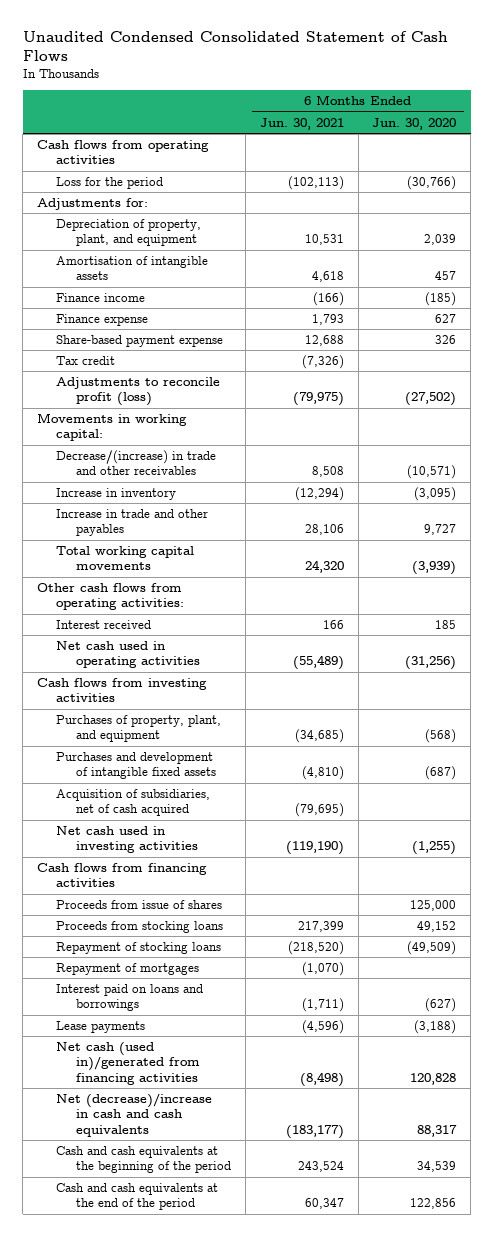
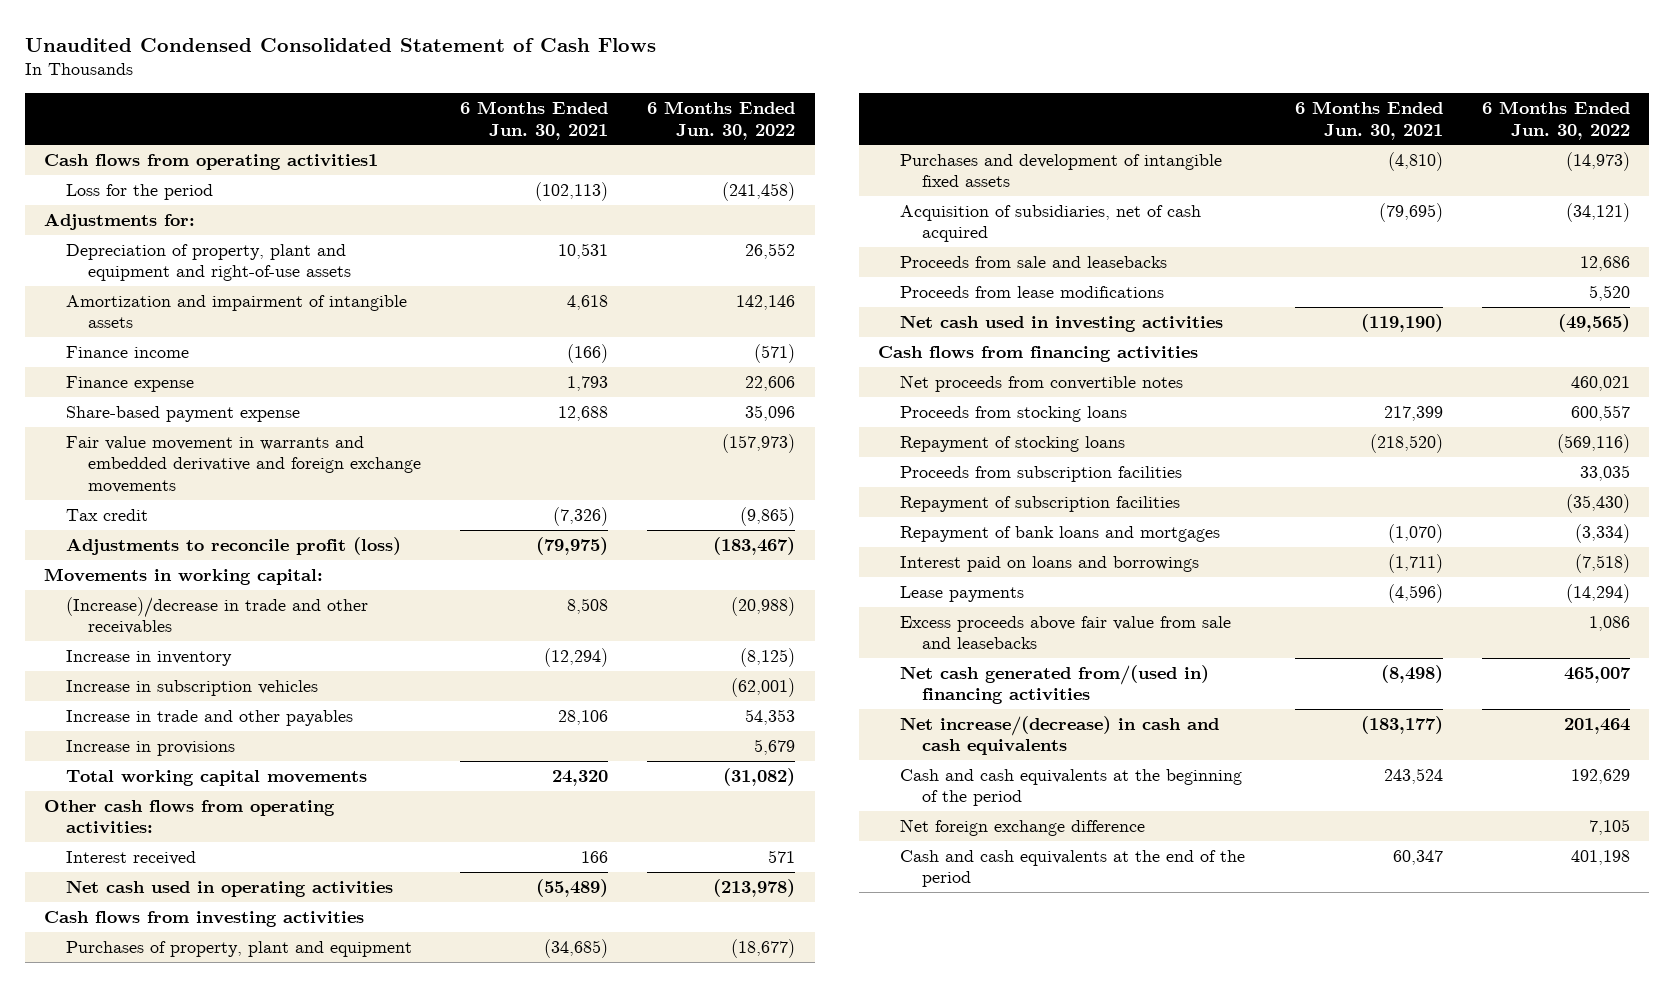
- | 6 Months Ended Jun. 30, 2021 | 6 Months Ended Jun. 30, 2020
+ | 6 Months Ended Jun. 30, 2021 | 6 Months Ended Jun. 30, 2022
- Cash flows from operating activities
+ Cash flows from operating activities1
- Depreciation of property, plant, and equipment | 10,531 | 2,039
- Amortisation of intangible assets | 4,618 | 457
+ Depreciation of property, plant and equipment and right-of-use assets | 10,531 | 26,552
+ Amortization and impairment of intangible assets | 4,618 | 142,146
+ Fair value movement in warrants and embedded derivative and foreign exchange movements | | (157,973)
- Decrease/(increase) in trade and other receivables | 8,508 | (10,571)
+ (Increase)/decrease in trade and other receivables | 8,508 | (20,988)
+ Increase in subscription vehicles | | (62,001)
+ Increase in provisions | | 5,679
- Purchases of property, plant, and equipment | (34,685) | (568)
+ Purchases of property, plant and equipment | (34,685) | (18,677)
+ Proceeds from sale and leasebacks | | 12,686
+ Proceeds from lease modifications | | 5,520
- Proceeds from issue of shares | | 125,000
+ Net proceeds from convertible notes | | 460,021
- Repayment of mortgages | (1,070) |
+ Proceeds from subscription facilities | | 33,035
+ Repayment of subscription facilities | | (35,430)
+ Repayment of bank loans and mortgages | (1,070) | (3,334)
- Net cash (used in)/generated from financing activities | (8,498) | 120,828
- Net (decrease)/increase in cash and cash equivalents | (183,177) | 88,317
+ Excess proceeds above fair value from sale and leasebacks | | 1,086
+ Net cash generated from/(used in) financing activities | (8,498) | 465,007
+ Net increase/(decrease) in cash and cash equivalents | (183,177) | 201,464
+ Net foreign exchange difference | | 7,105

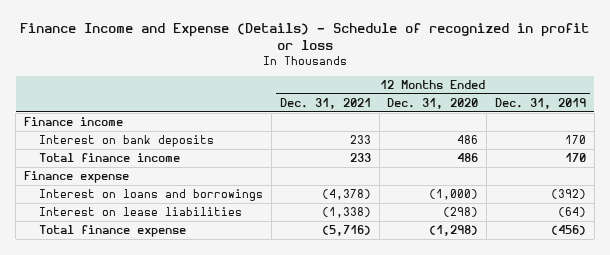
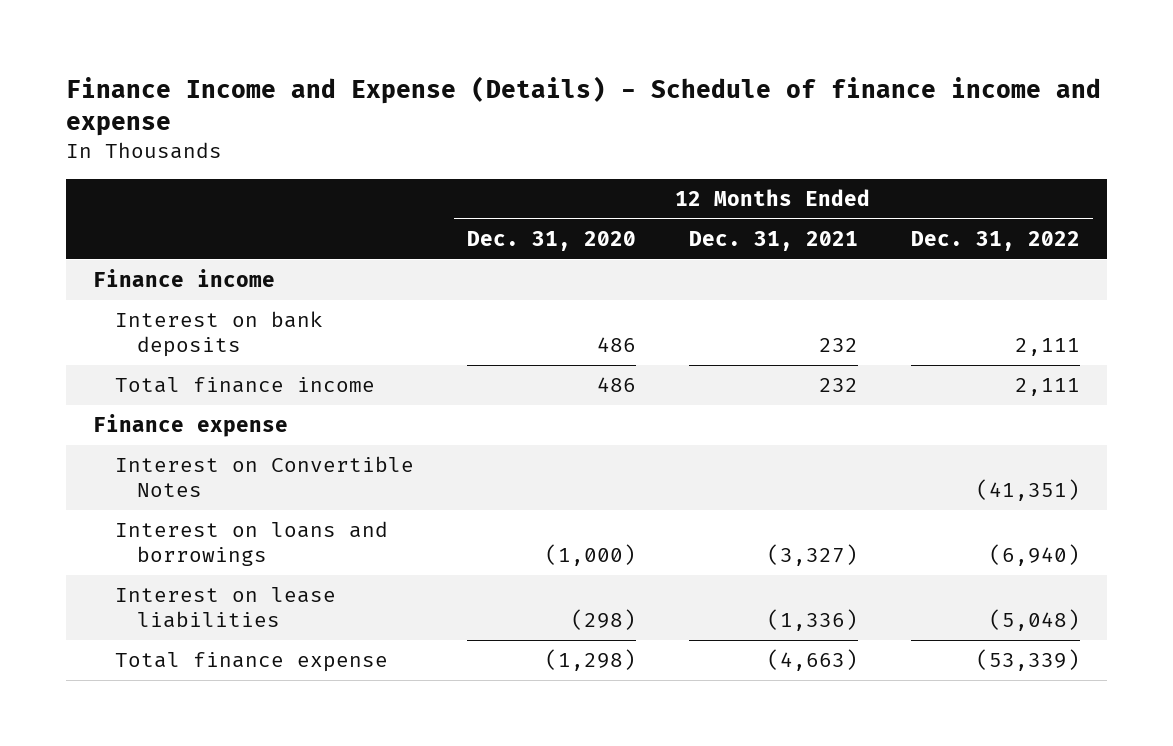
- Finance Income and Expense (Details) - Schedule of recognized in profit or loss
+ Finance Income and Expense (Details) - Schedule of finance income and expense
- | 12 Months Ended Dec. 31, 2021 | 12 Months Ended Dec. 31, 2020 | 12 Months Ended Dec. 31, 2019
+ | 12 Months Ended Dec. 31, 2020 | 12 Months Ended Dec. 31, 2021 | 12 Months Ended Dec. 31, 2022
- Interest on bank deposits | 233 | 486 | 170
- Total finance income | 233 | 486 | 170
+ Interest on bank deposits | 486 | 232 | 2,111
+ Total finance income | 486 | 232 | 2,111
- Interest on loans and borrowings | (4,378) | (1,000) | (392)
- Interest on lease liabilities | (1,338) | (298) | (64)
- Total finance expense | (5,716) | (1,298) | (456)
+ Interest on Convertible Notes | | | (41,351)
+ Interest on loans and borrowings | (1,000) | (3,327) | (6,940)
+ Interest on lease liabilities | (298) | (1,336) | (5,048)
+ Total finance expense | (1,298) | (4,663) | (53,339)

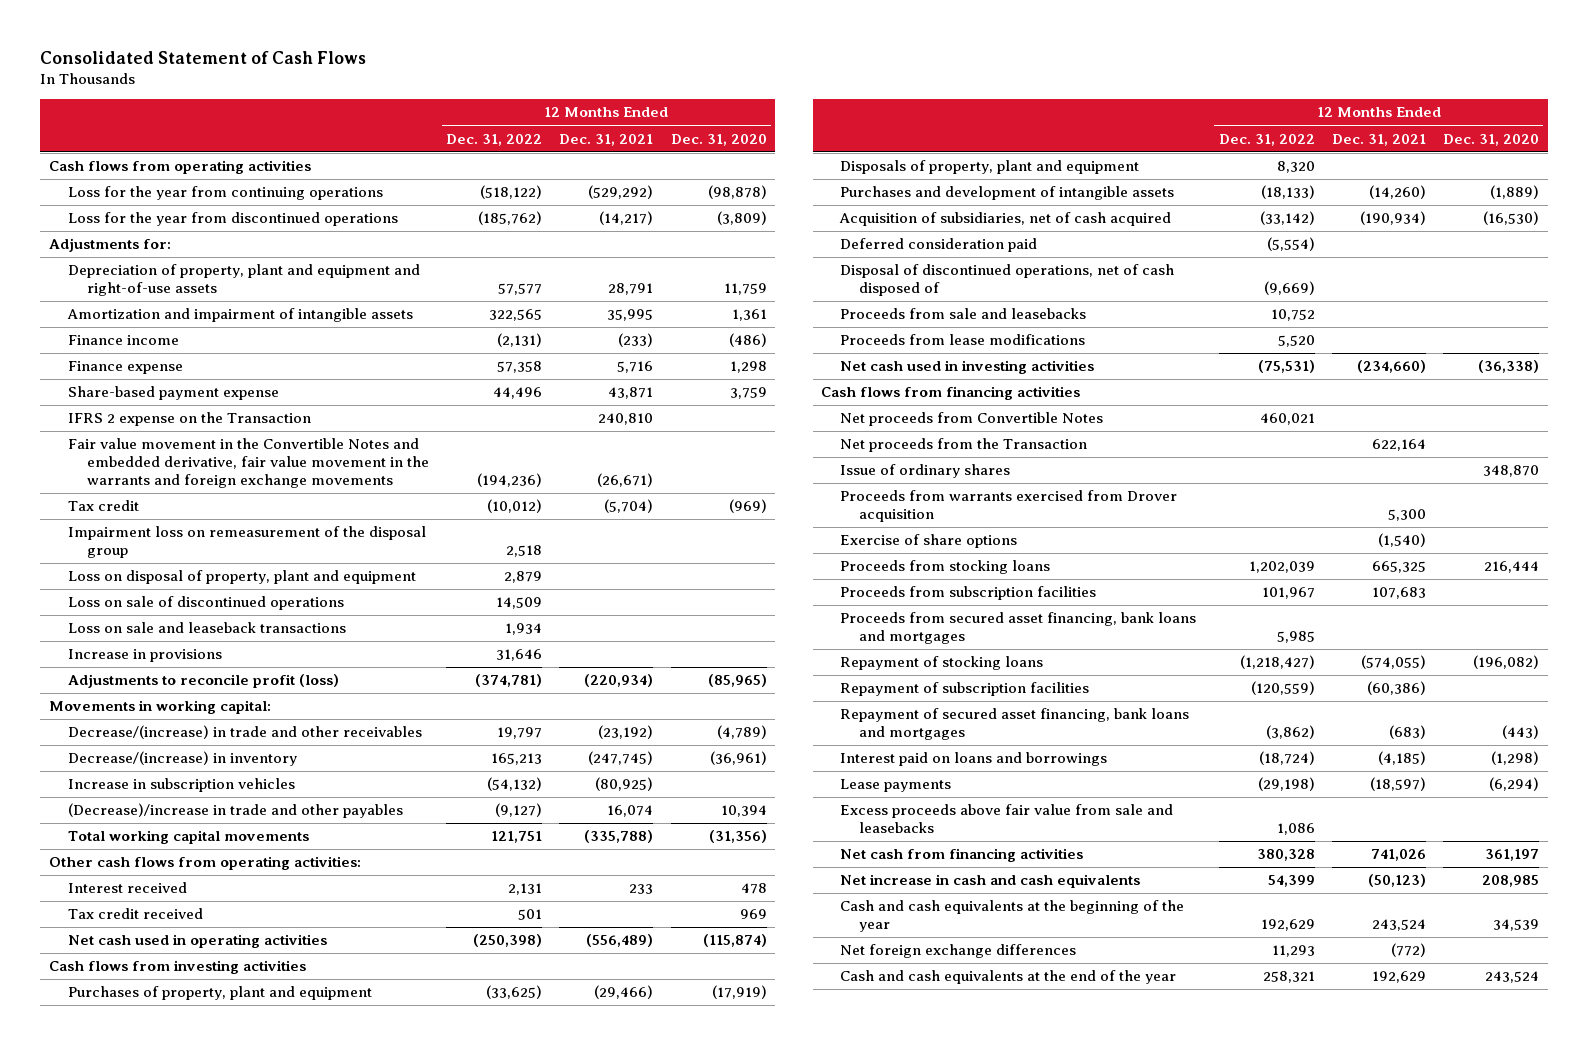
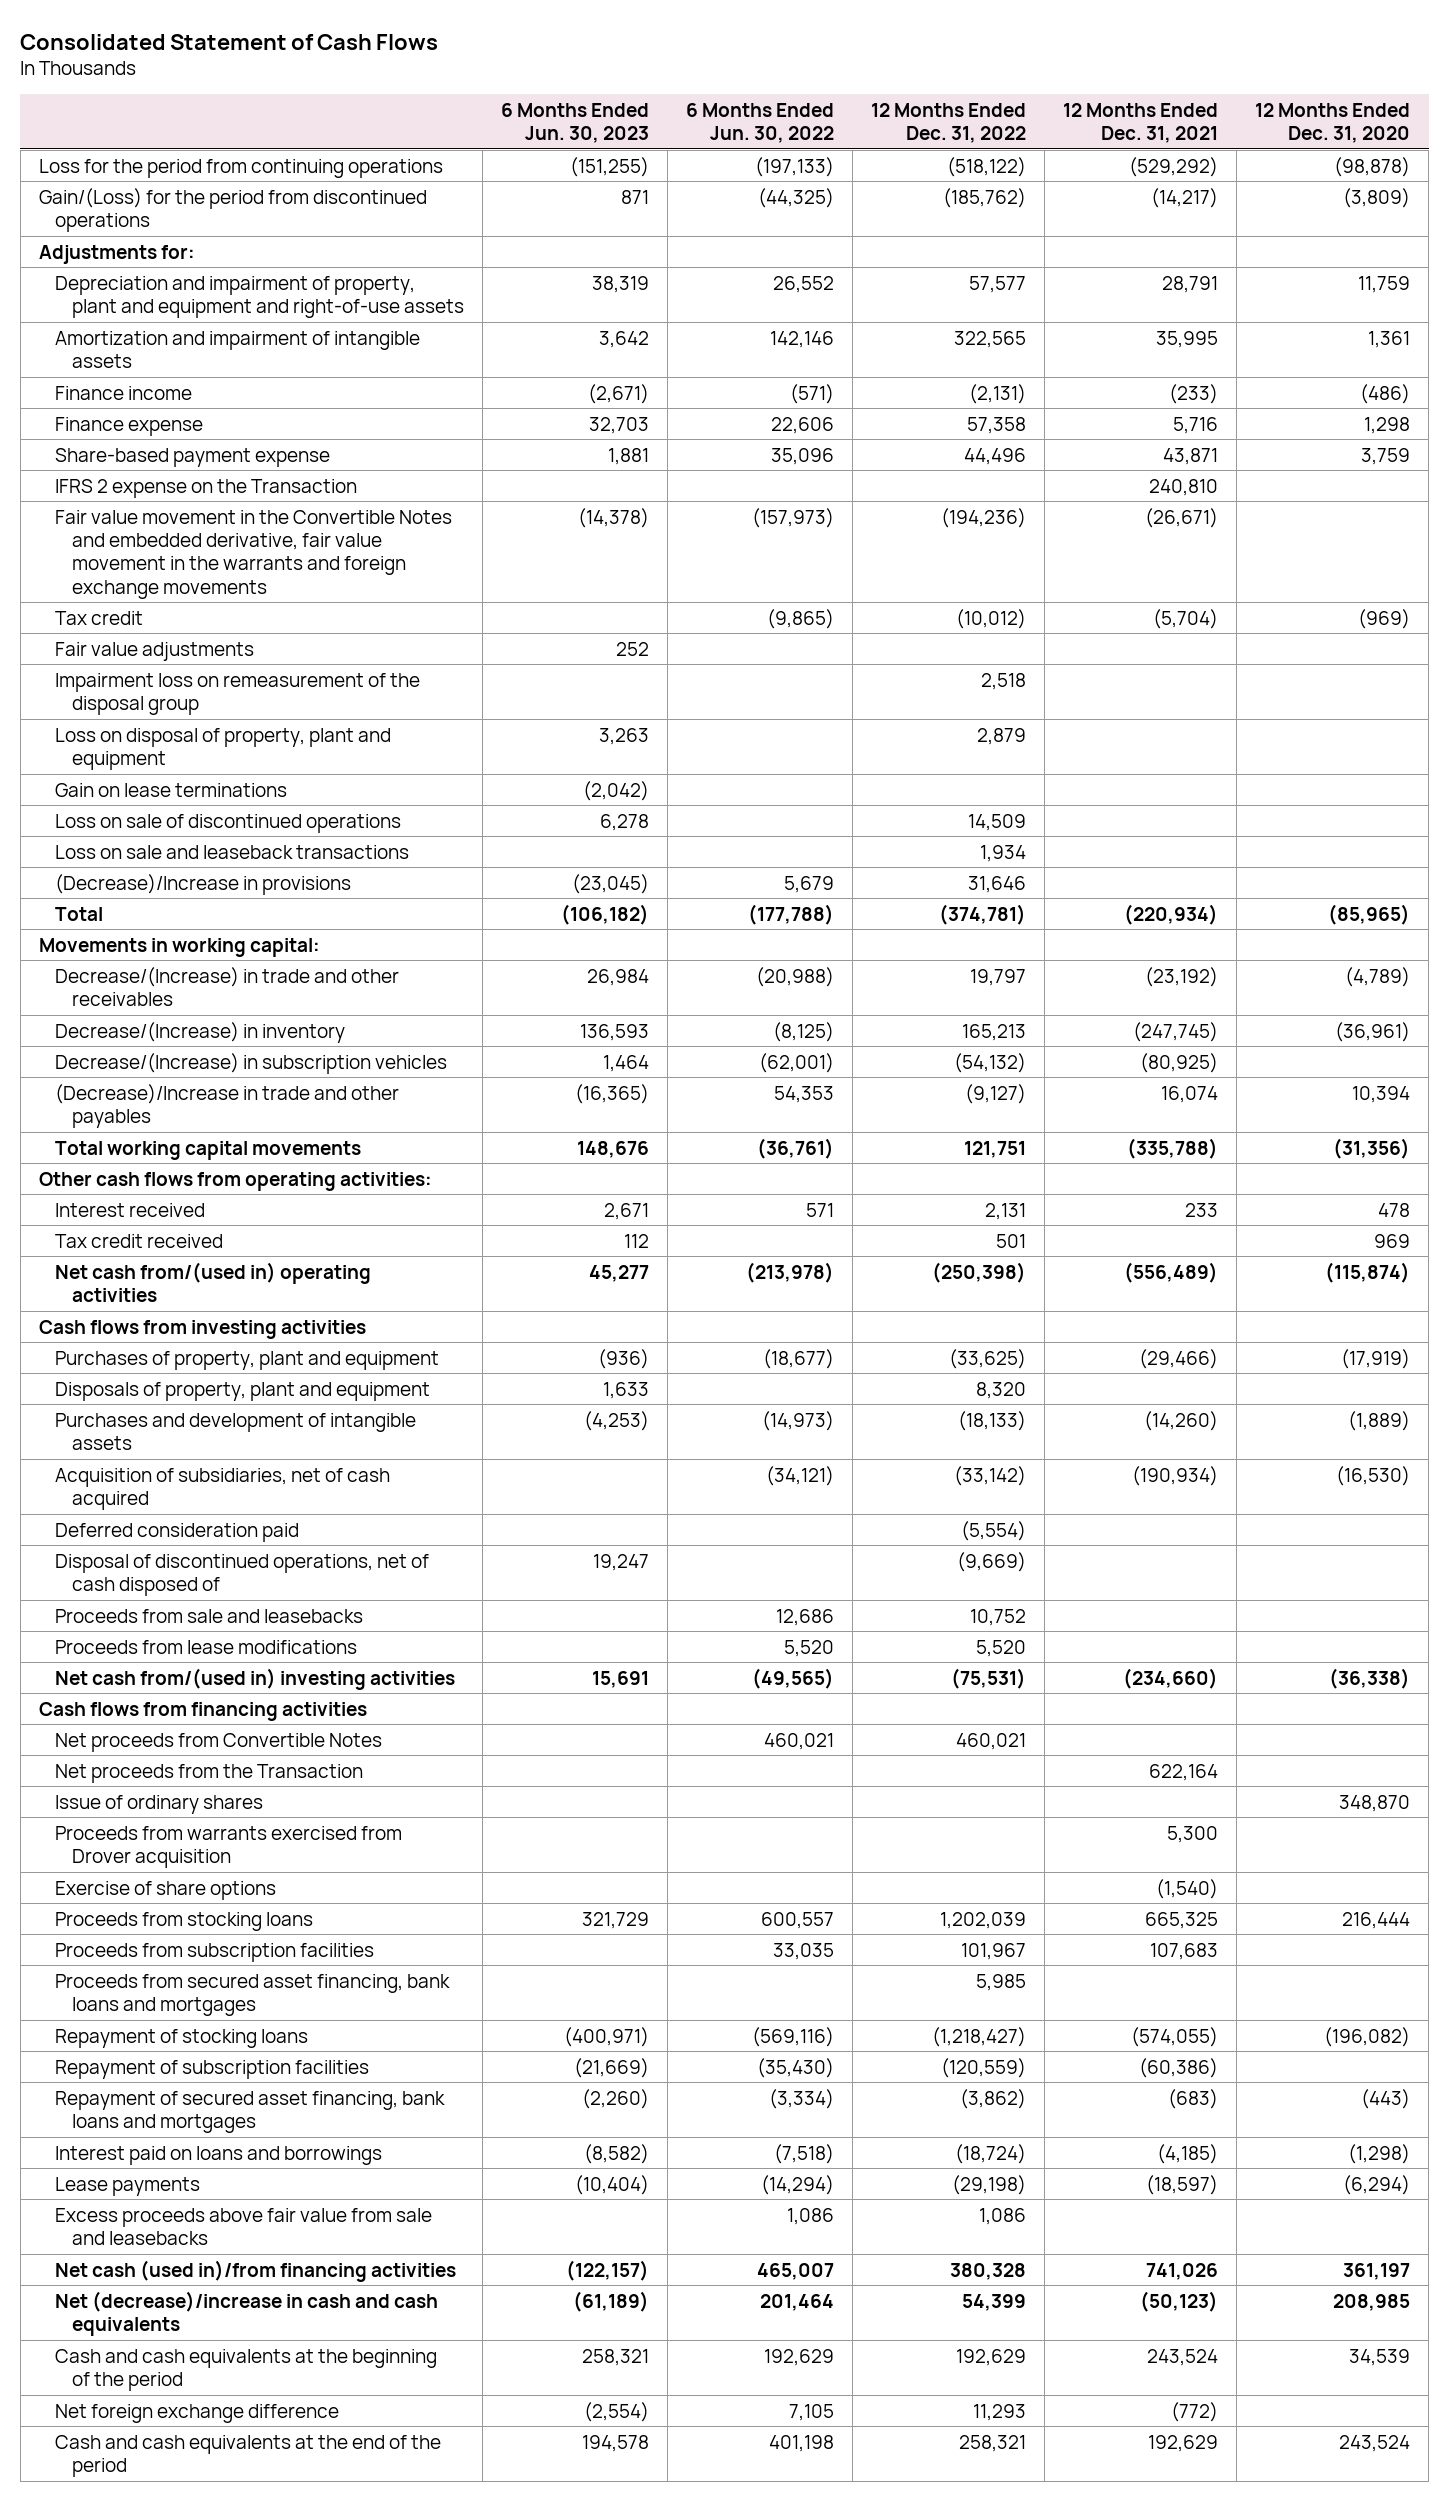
- | 12 Months Ended Dec. 31, 2022 | 12 Months Ended Dec. 31, 2021 | 12 Months Ended Dec. 31, 2020
+ | 6 Months Ended Jun. 30, 2023 | 6 Months Ended Jun. 30, 2022 | 12 Months Ended Dec. 31, 2022 | 12 Months Ended Dec. 31, 2021 | 12 Months Ended Dec. 31, 2020
- Cash flows from operating activities
- Loss for the year from continuing operations | (518,122) | (529,292) | (98,878)
- Loss for the year from discontinued operations | (185,762) | (14,217) | (3,809)
+ Loss for the period from continuing operations | (151,255) | (197,133) | (518,122) | (529,292) | (98,878)
+ Gain/(Loss) for the period from discontinued operations | 871 | (44,325) | (185,762) | (14,217) | (3,809)
- Depreciation of property, plant and equipment and right-of-use assets | 57,577 | 28,791 | 11,759
+ Depreciation and impairment of property, plant and equipment and right-of-use assets | 38,319 | 26,552 | 57,577 | 28,791 | 11,759
+ Fair value adjustments | 252 | | | |
+ Gain on lease terminations | (2,042) | | | |
- Increase in provisions | 31,646 | |
- Adjustments to reconcile profit (loss) | (374,781) | (220,934) | (85,965)
+ (Decrease)/Increase in provisions | (23,045) | 5,679 | 31,646 | |
+ Total | (106,182) | (177,788) | (374,781) | (220,934) | (85,965)
- Decrease/(increase) in trade and other receivables | 19,797 | (23,192) | (4,789)
- Decrease/(increase) in inventory | 165,213 | (247,745) | (36,961)
- Increase in subscription vehicles | (54,132) | (80,925) |
- (Decrease)/increase in trade and other payables | (9,127) | 16,074 | 10,394
+ Decrease/(Increase) in trade and other receivables | 26,984 | (20,988) | 19,797 | (23,192) | (4,789)
+ Decrease/(Increase) in inventory | 136,593 | (8,125) | 165,213 | (247,745) | (36,961)
+ Decrease/(Increase) in subscription vehicles | 1,464 | (62,001) | (54,132) | (80,925) |
+ (Decrease)/Increase in trade and other payables | (16,365) | 54,353 | (9,127) | 16,074 | 10,394
- Net cash used in operating activities | (250,398) | (556,489) | (115,874)
+ Net cash from/(used in) operating activities | 45,277 | (213,978) | (250,398) | (556,489) | (115,874)
- Net cash used in investing activities | (75,531) | (234,660) | (36,338)
+ Net cash from/(used in) investing activities | 15,691 | (49,565) | (75,531) | (234,660) | (36,338)
- Net cash from financing activities | 380,328 | 741,026 | 361,197
- Net increase in cash and cash equivalents | 54,399 | (50,123) | 208,985
- Cash and cash equivalents at the beginning of the year | 192,629 | 243,524 | 34,539
- Net foreign exchange differences | 11,293 | (772) |
- Cash and cash equivalents at the end of the year | 258,321 | 192,629 | 243,524
+ Net cash (used in)/from financing activities | (122,157) | 465,007 | 380,328 | 741,026 | 361,197
+ Net (decrease)/increase in cash and cash equivalents | (61,189) | 201,464 | 54,399 | (50,123) | 208,985
+ Cash and cash equivalents at the beginning of the period | 258,321 | 192,629 | 192,629 | 243,524 | 34,539
+ Net foreign exchange difference | (2,554) | 7,105 | 11,293 | (772) |
+ Cash and cash equivalents at the end of the period | 194,578 | 401,198 | 258,321 | 192,629 | 243,524

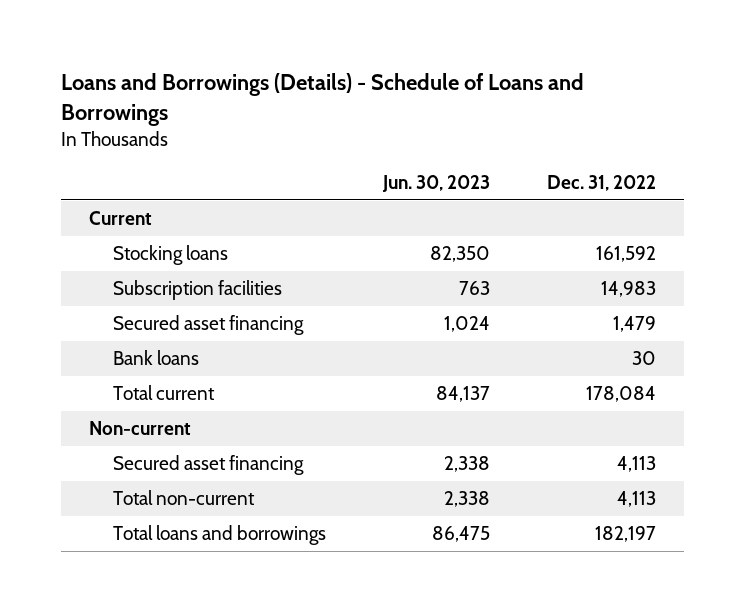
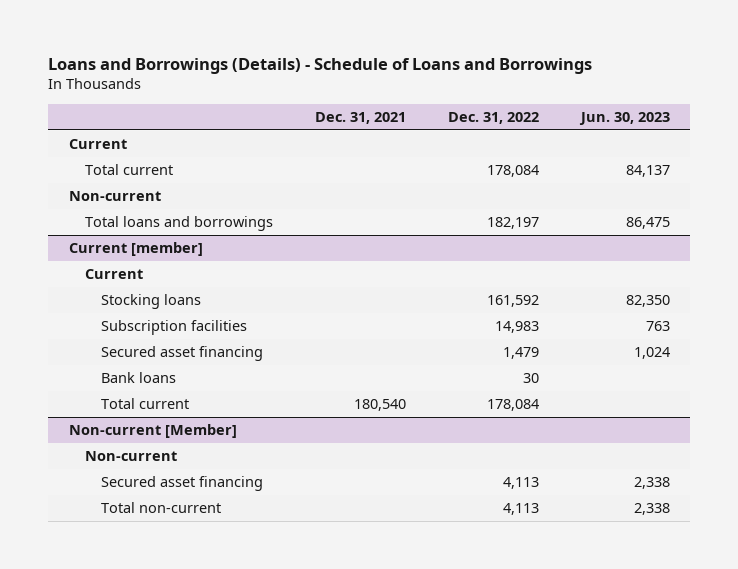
- | Jun. 30, 2023 | Dec. 31, 2022
+ | Dec. 31, 2021 | Dec. 31, 2022 | Jun. 30, 2023
moved up: Total current | | 178,084 | 84,137
+ Non-current
moved up: Total loans and borrowings | | 182,197 | 86,475
+ Current [member]
+ Current
+ Total current | 180,540 | 178,084 |
+ Non-current [Member]

